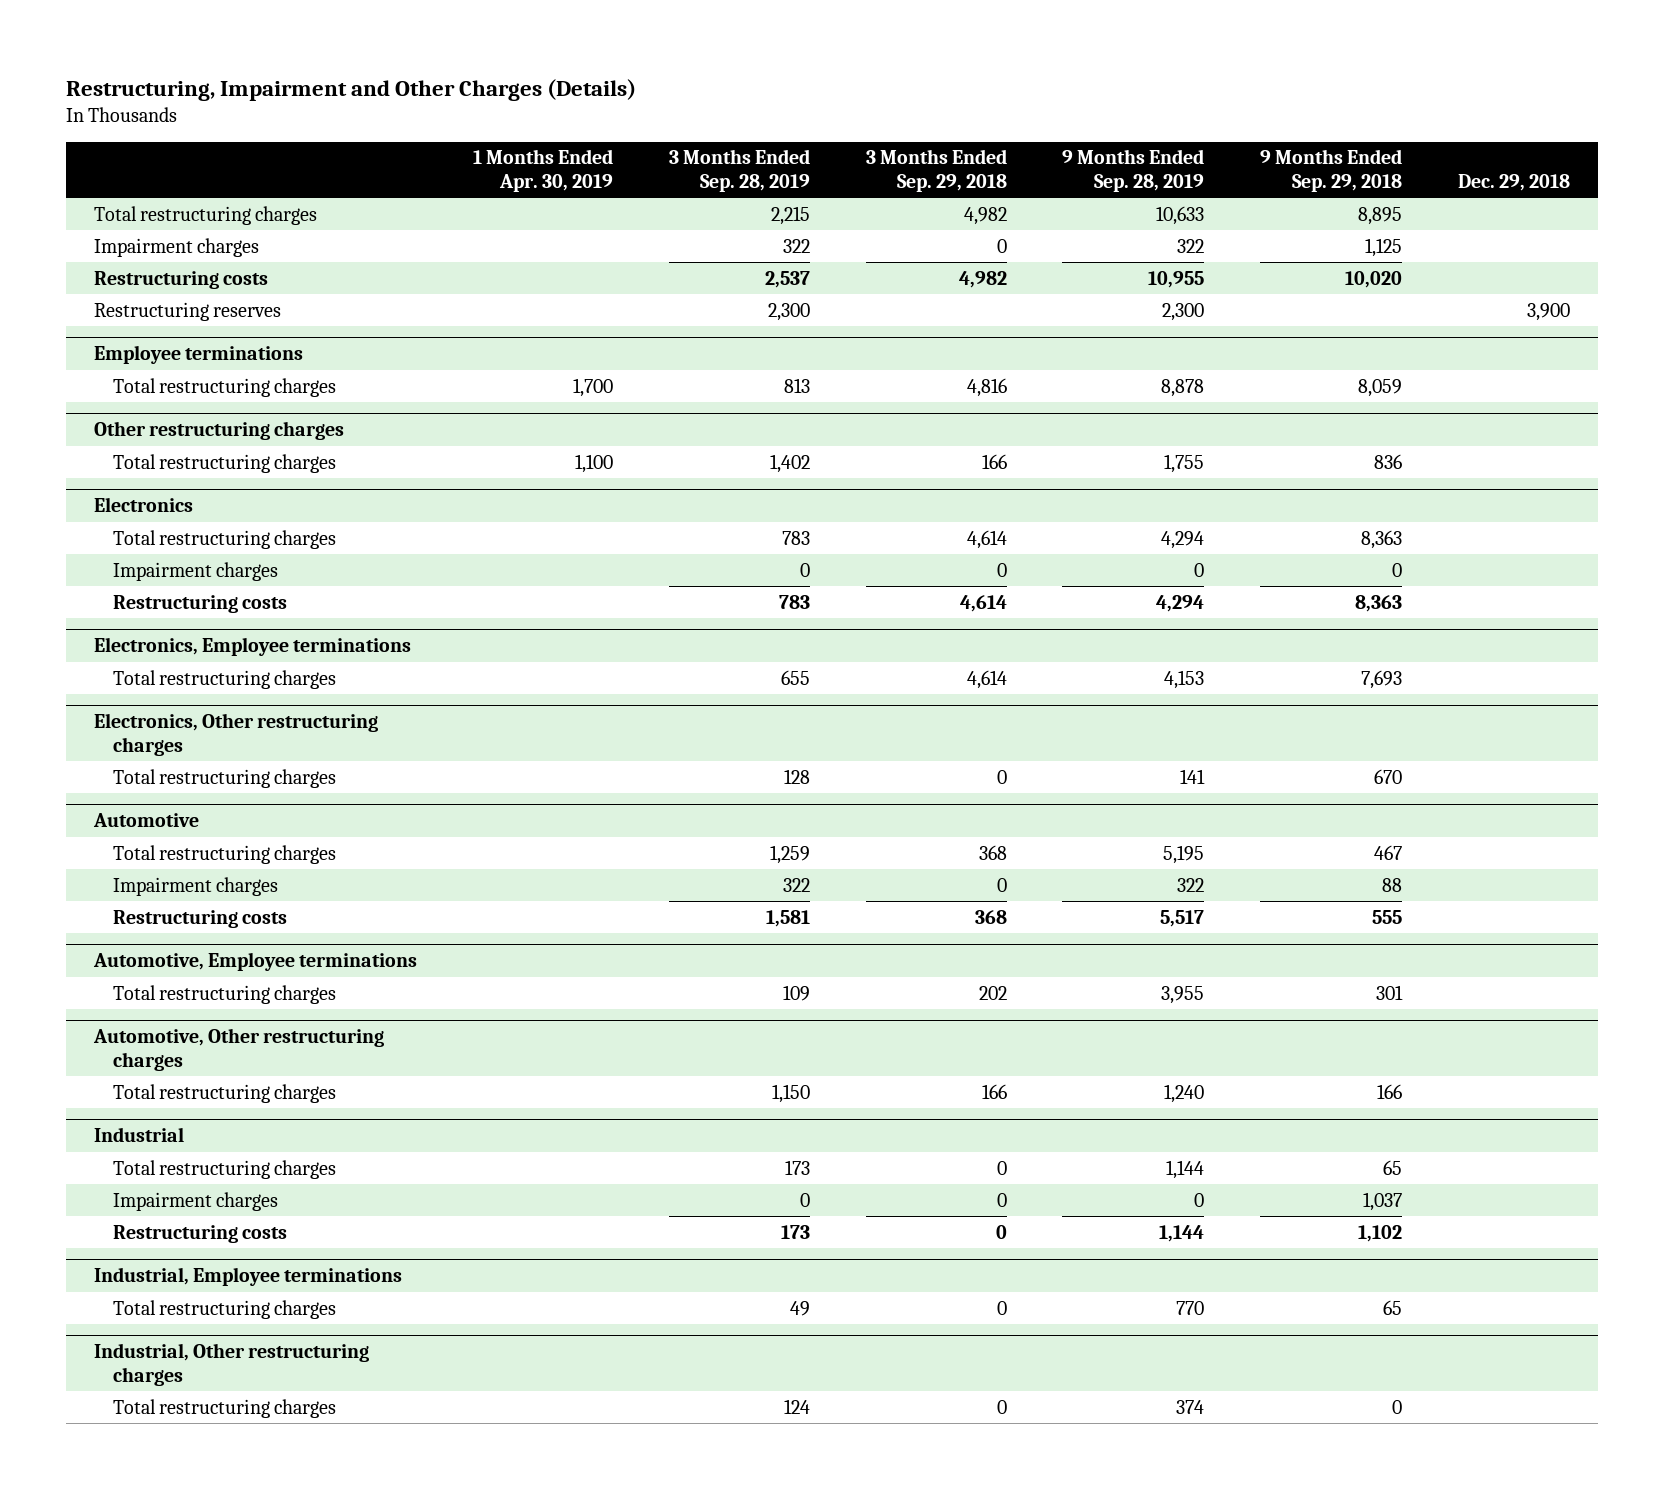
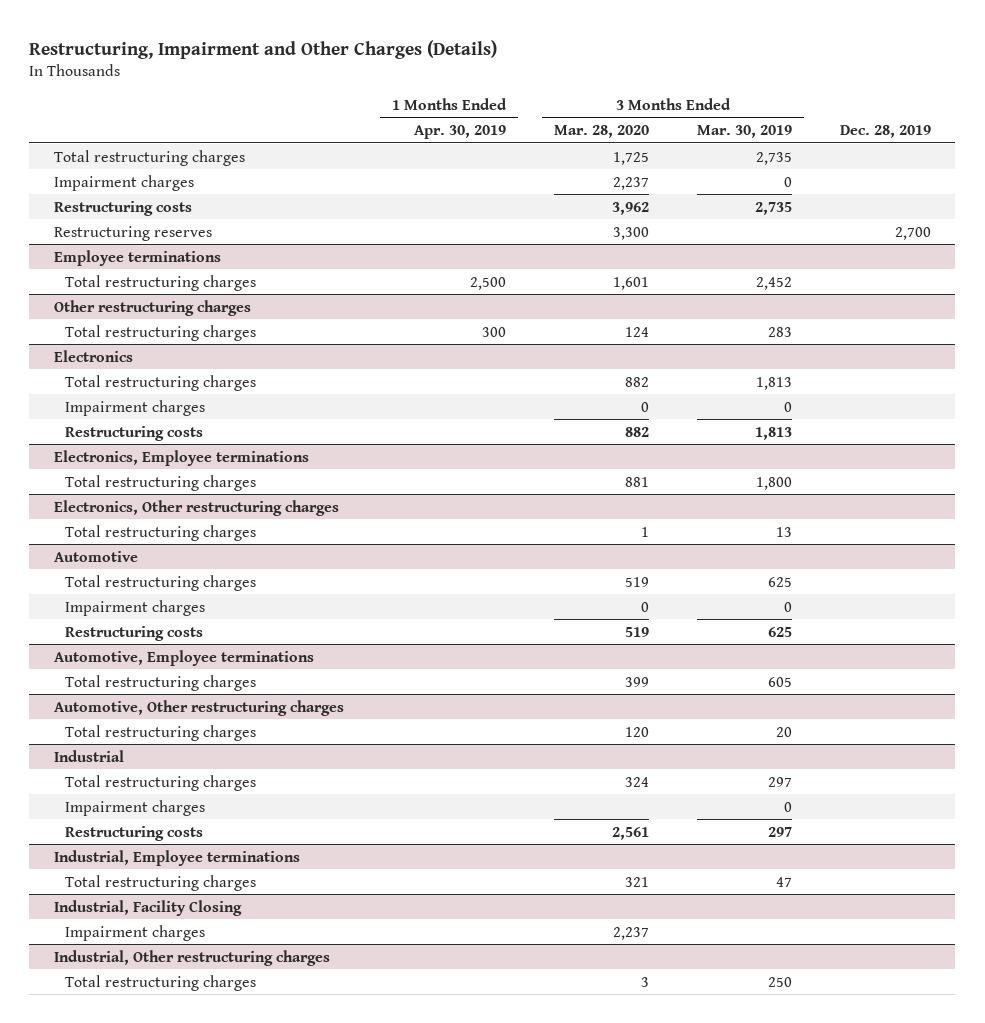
- | 1 Months Ended Apr. 30, 2019 | 3 Months Ended Sep. 28, 2019 | 3 Months Ended Sep. 29, 2018 | 9 Months Ended Sep. 28, 2019 | 9 Months Ended Sep. 29, 2018 | Dec. 29, 2018
+ | 1 Months Ended Apr. 30, 2019 | 3 Months Ended Mar. 28, 2020 | 3 Months Ended Mar. 30, 2019 | Dec. 28, 2019
@ Employee terminations
- Total restructuring charges | 1,700 | 813 | 4,816 | 8,878 | 8,059 |
+ Total restructuring charges | 2,500 | 1,601 | 2,452 |
@ Other restructuring charges
- Total restructuring charges | 1,100 | 1,402 | 166 | 1,755 | 836 |
+ Total restructuring charges | 300 | 124 | 283 |
+ Industrial, Facility Closing
+ Impairment charges | | 2,237 | |

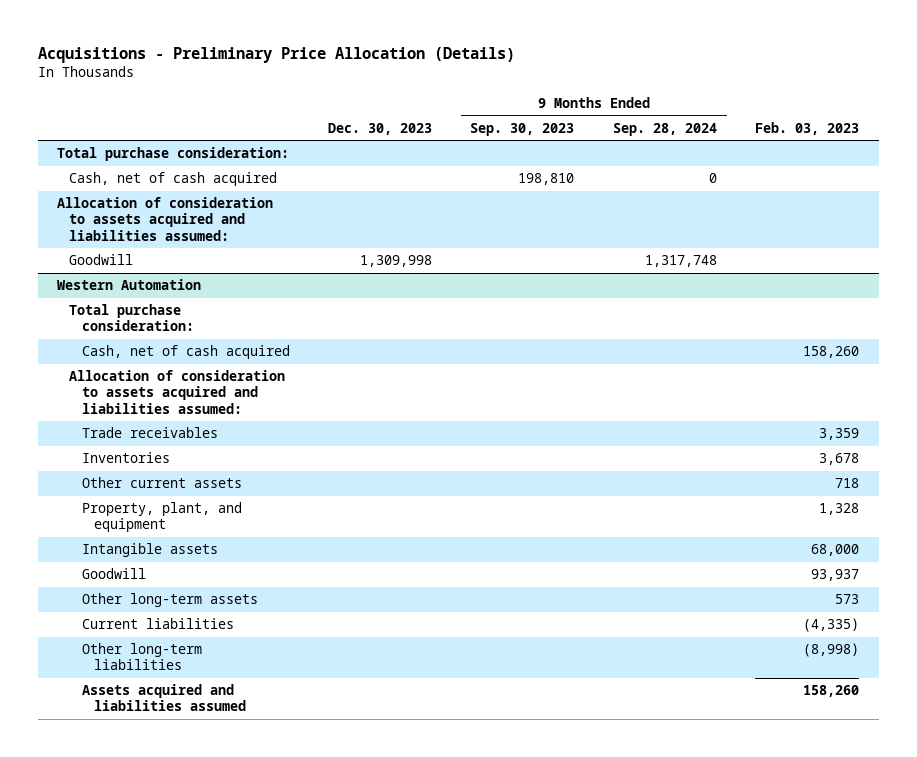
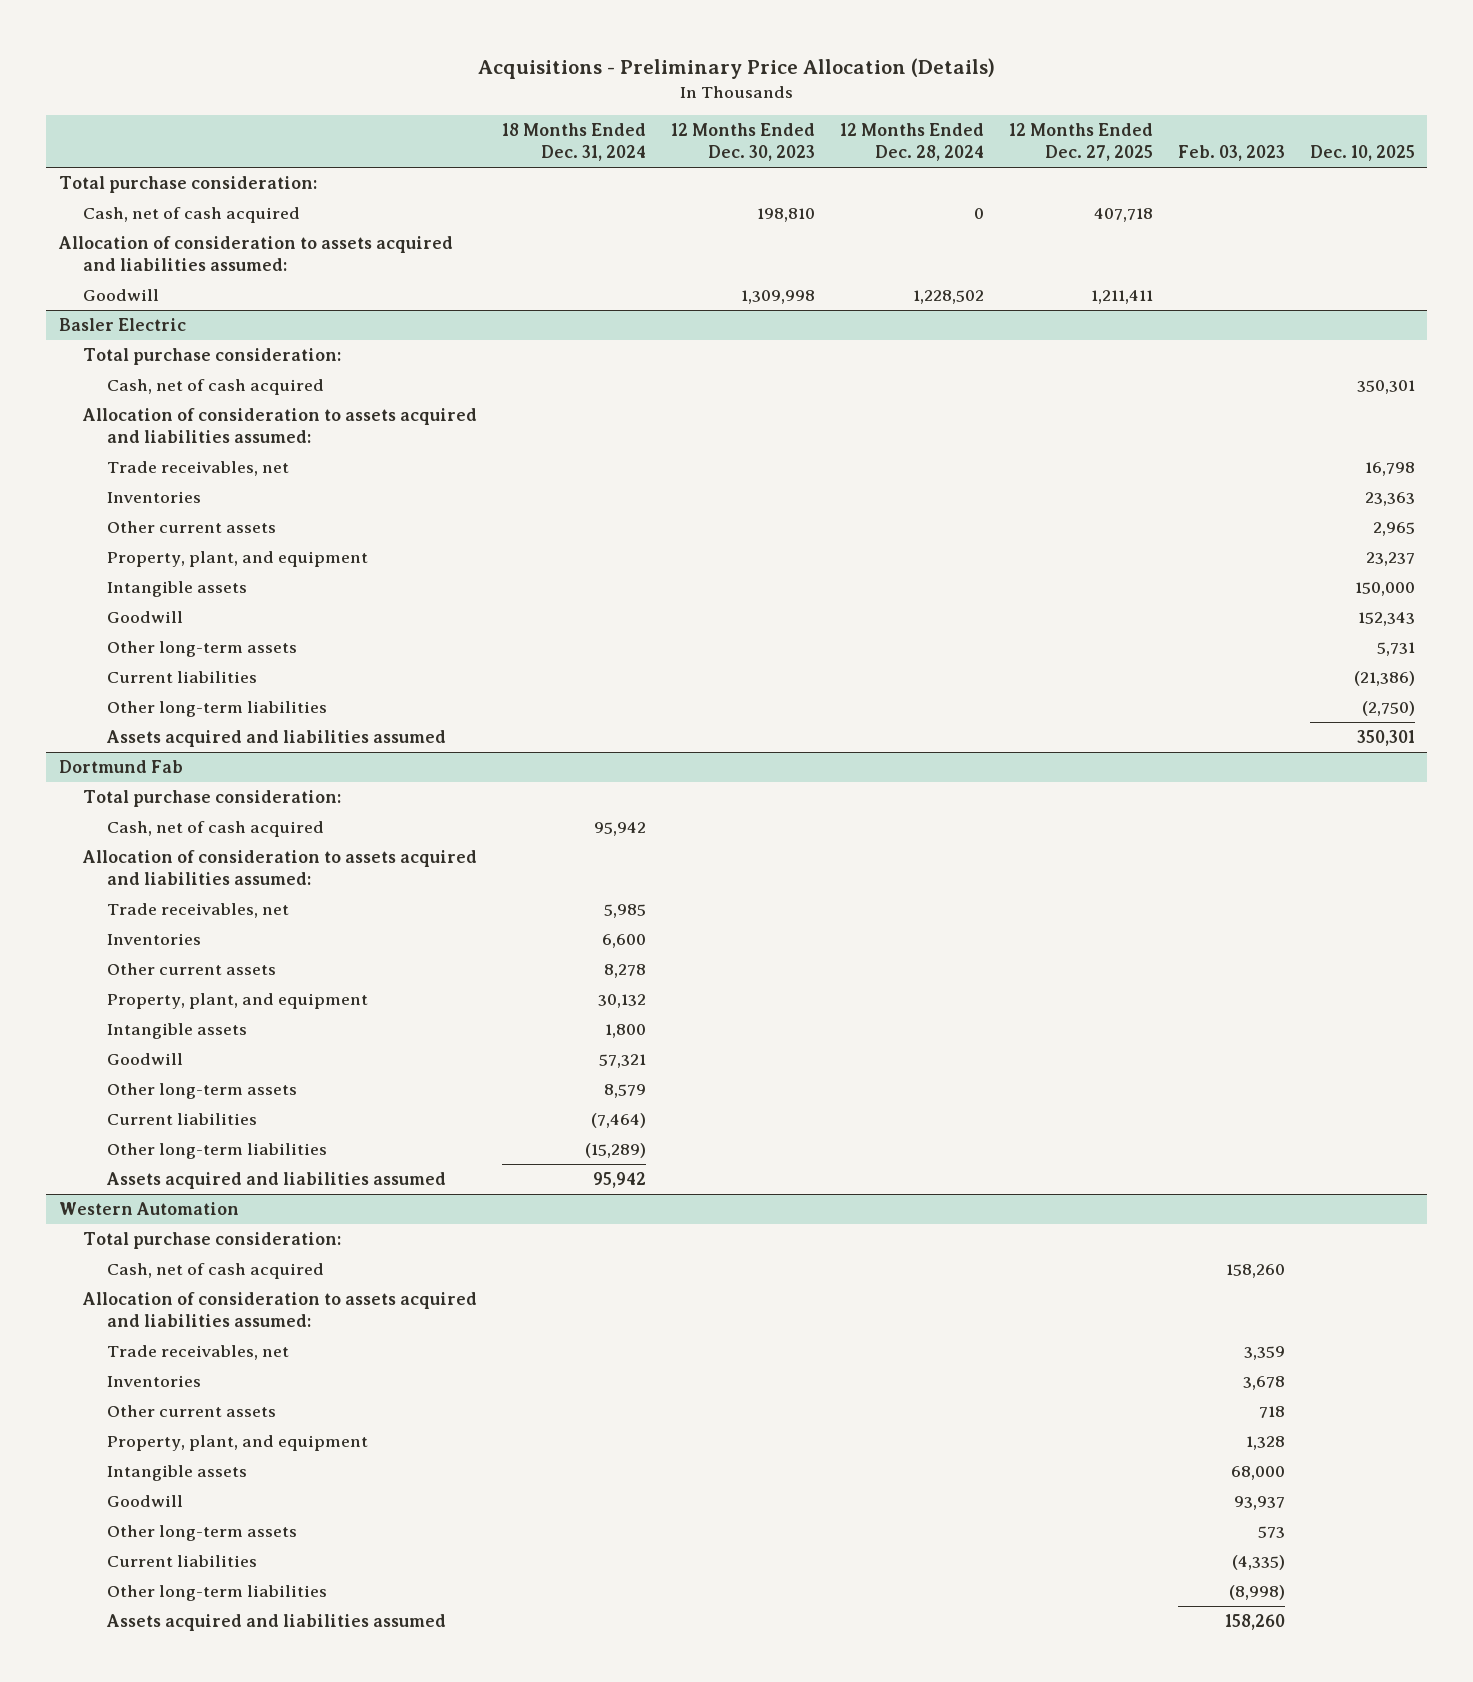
- | Dec. 30, 2023 | 9 Months Ended Sep. 30, 2023 | 9 Months Ended Sep. 28, 2024 | Feb. 03, 2023
+ | 18 Months Ended Dec. 31, 2024 | 12 Months Ended Dec. 30, 2023 | 12 Months Ended Dec. 28, 2024 | 12 Months Ended Dec. 27, 2025 | Feb. 03, 2023 | Dec. 10, 2025
+ Basler Electric
+ Total purchase consideration:
+ Cash, net of cash acquired | | | | | | 350,301
+ Allocation of consideration to assets acquired and liabilities assumed:
+ Trade receivables, net | | | | | | 16,798
+ Inventories | | | | | | 23,363
+ Other current assets | | | | | | 2,965
+ Property, plant, and equipment | | | | | | 23,237
+ Intangible assets | | | | | | 150,000
+ Goodwill | | | | | | 152,343
+ Other long-term assets | | | | | | 5,731
+ Current liabilities | | | | | | (21,386)
+ Other long-term liabilities | | | | | | (2,750)
+ Assets acquired and liabilities assumed | | | | | | 350,301
+ Dortmund Fab
+ Total purchase consideration:
+ Cash, net of cash acquired | 95,942 | | | | |
+ Allocation of consideration to assets acquired and liabilities assumed:
+ Trade receivables, net | 5,985 | | | | |
+ Inventories | 6,600 | | | | |
+ Other current assets | 8,278 | | | | |
+ Property, plant, and equipment | 30,132 | | | | |
+ Intangible assets | 1,800 | | | | |
+ Goodwill | 57,321 | | | | |
+ Other long-term assets | 8,579 | | | | |
+ Current liabilities | (7,464) | | | | |
+ Other long-term liabilities | (15,289) | | | | |
+ Assets acquired and liabilities assumed | 95,942 | | | | |
@ Western Automation
- Trade receivables | | | | 3,359
+ Trade receivables, net | | | | | 3,359 |

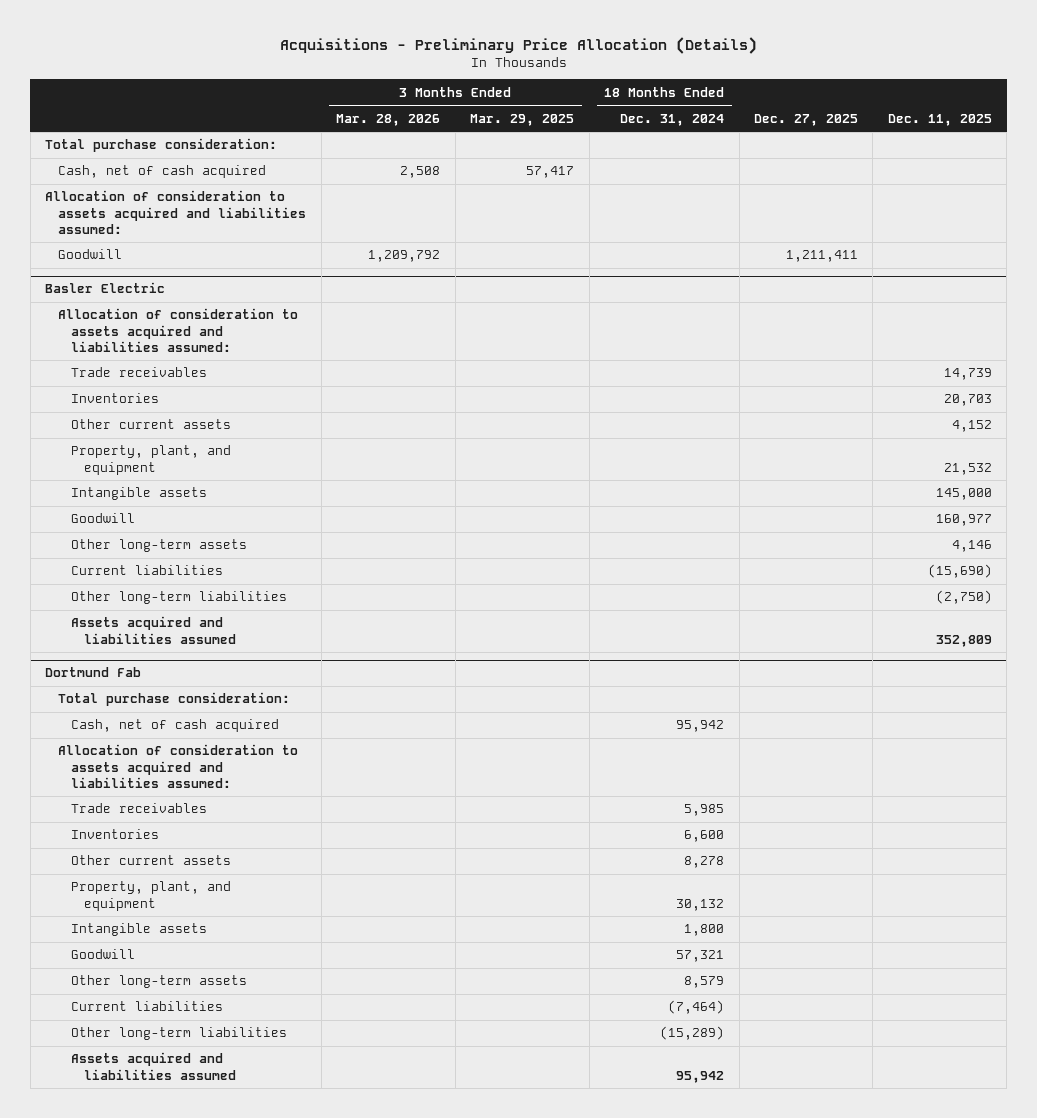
- | 18 Months Ended Dec. 31, 2024 | 12 Months Ended Dec. 30, 2023 | 12 Months Ended Dec. 28, 2024 | 12 Months Ended Dec. 27, 2025 | Feb. 03, 2023 | Dec. 10, 2025
+ | 3 Months Ended Mar. 28, 2026 | 3 Months Ended Mar. 29, 2025 | 18 Months Ended Dec. 31, 2024 | Dec. 27, 2025 | Dec. 11, 2025
@ Basler Electric
- Total purchase consideration:
- Cash, net of cash acquired | | | | | | 350,301
- Trade receivables, net | | | | | | 16,798
+ Trade receivables | | | | | 14,739
@ Dortmund Fab
- Trade receivables, net | 5,985 | | | | |
+ Trade receivables | | | 5,985 | |
- Western Automation
- Total purchase consideration:
- Cash, net of cash acquired | | | | | 158,260 |
- Allocation of consideration to assets acquired and liabilities assumed:
- Trade receivables, net | | | | | 3,359 |
- Inventories | | | | | 3,678 |
- Other current assets | | | | | 718 |
- Property, plant, and equipment | | | | | 1,328 |
- Intangible assets | | | | | 68,000 |
- Goodwill | | | | | 93,937 |
- Other long-term assets | | | | | 573 |
- Current liabilities | | | | | (4,335) |
- Other long-term liabilities | | | | | (8,998) |
- Assets acquired and liabilities assumed | | | | | 158,260 |

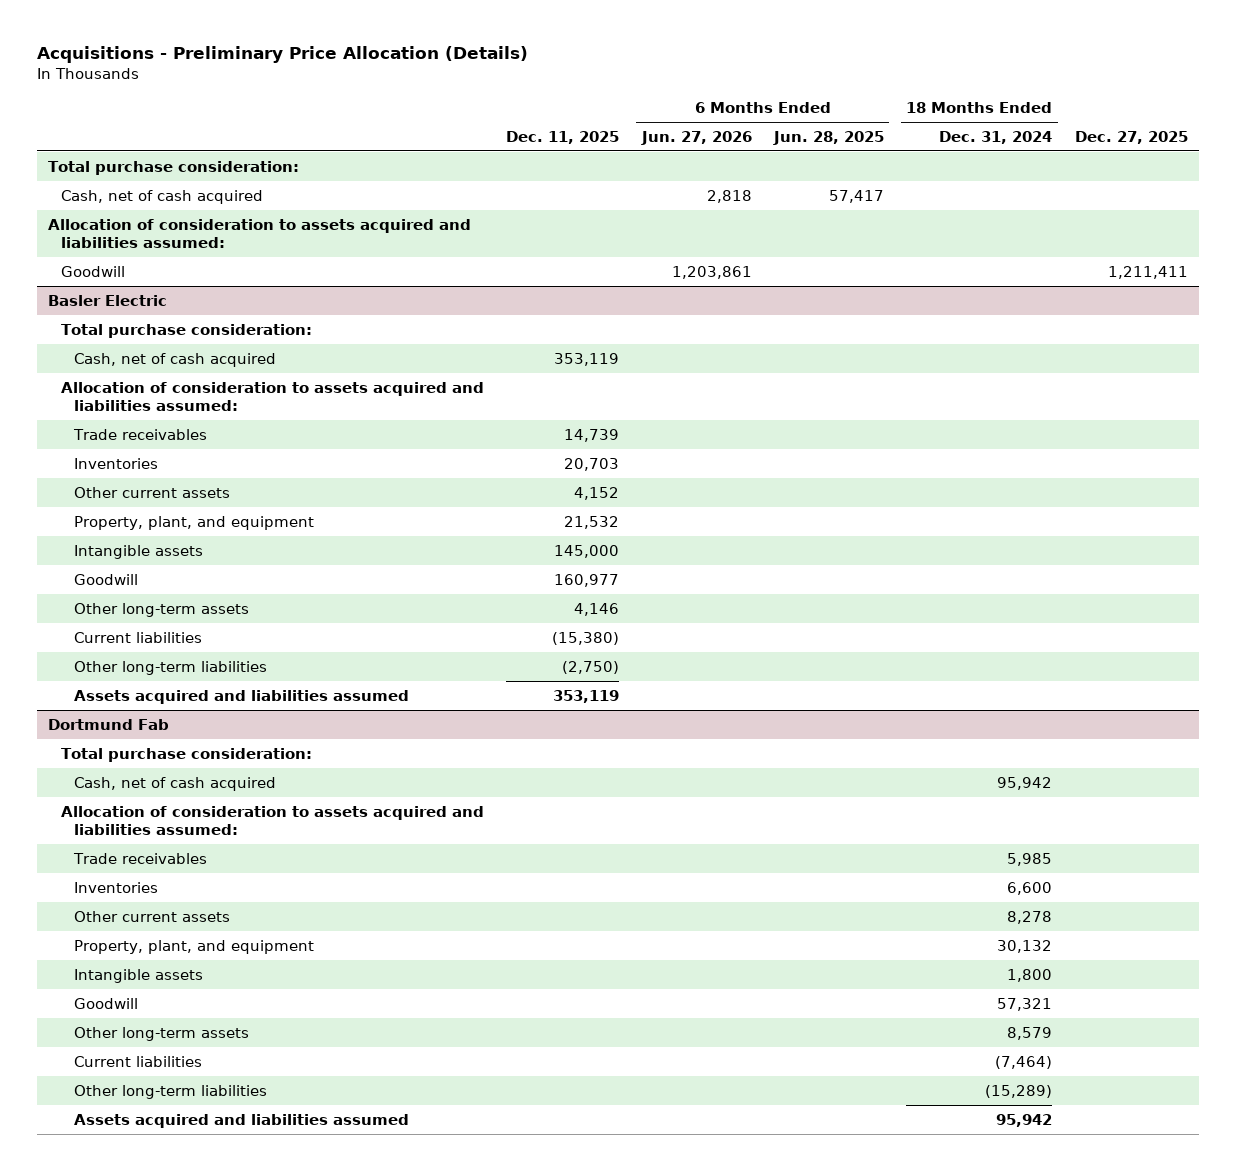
- | 3 Months Ended Mar. 28, 2026 | 3 Months Ended Mar. 29, 2025 | 18 Months Ended Dec. 31, 2024 | Dec. 27, 2025 | Dec. 11, 2025
+ | Dec. 11, 2025 | 6 Months Ended Jun. 27, 2026 | 6 Months Ended Jun. 28, 2025 | 18 Months Ended Dec. 31, 2024 | Dec. 27, 2025
@ Basler Electric
+ Total purchase consideration:
+ Cash, net of cash acquired | 353,119 | | | |
- Current liabilities | | | | | (15,690)
+ Current liabilities | (15,380) | | | |
- Assets acquired and liabilities assumed | | | | | 352,809
+ Assets acquired and liabilities assumed | 353,119 | | | |

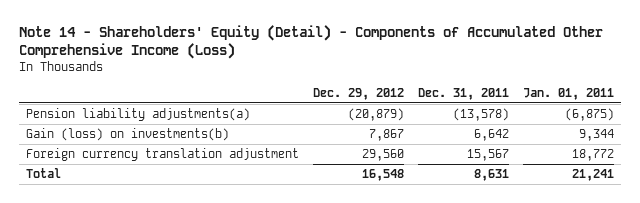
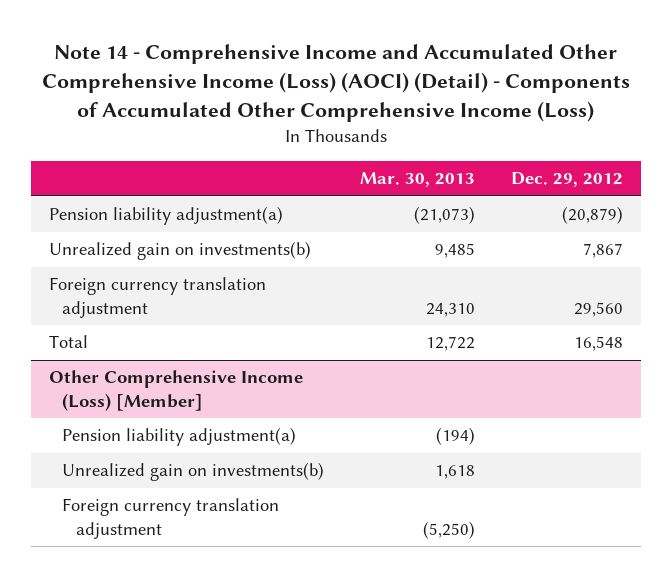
- Note 14 - Shareholders' Equity (Detail) - Components of Accumulated Other Comprehensive Income (Loss)
+ Note 14 - Comprehensive Income and Accumulated Other Comprehensive Income (Loss) (AOCI) (Detail) - Components of Accumulated Other Comprehensive Income (Loss)
- | Dec. 29, 2012 | Dec. 31, 2011 | Jan. 01, 2011
+ | Mar. 30, 2013 | Dec. 29, 2012
- Pension liability adjustments(a) | (20,879) | (13,578) | (6,875)
- Gain (loss) on investments(b) | 7,867 | 6,642 | 9,344
+ Pension liability adjustment(a) | (21,073) | (20,879)
+ Unrealized gain on investments(b) | 9,485 | 7,867
+ Other Comprehensive Income (Loss) [Member]
+ Pension liability adjustment(a) | (194) |
+ Unrealized gain on investments(b) | 1,618 |
+ Foreign currency translation adjustment | (5,250) |

